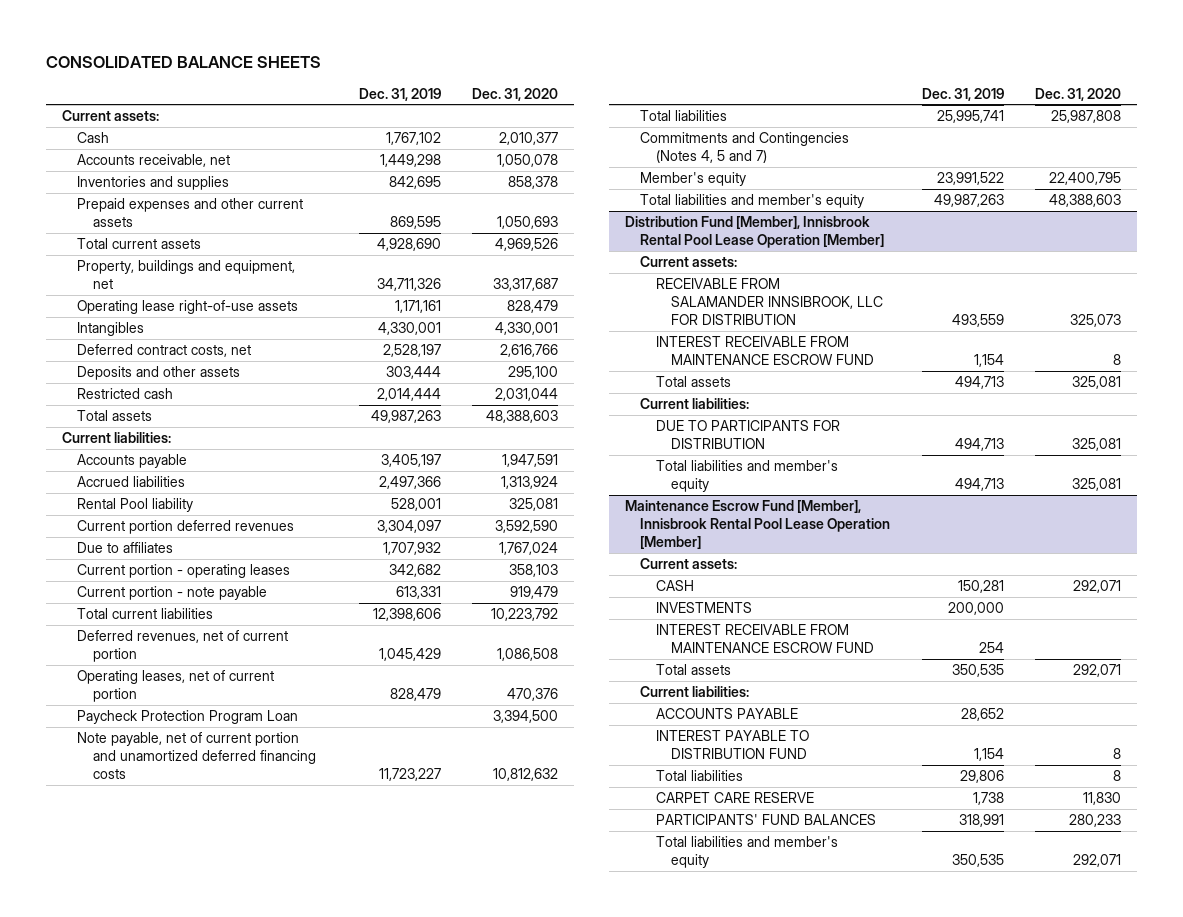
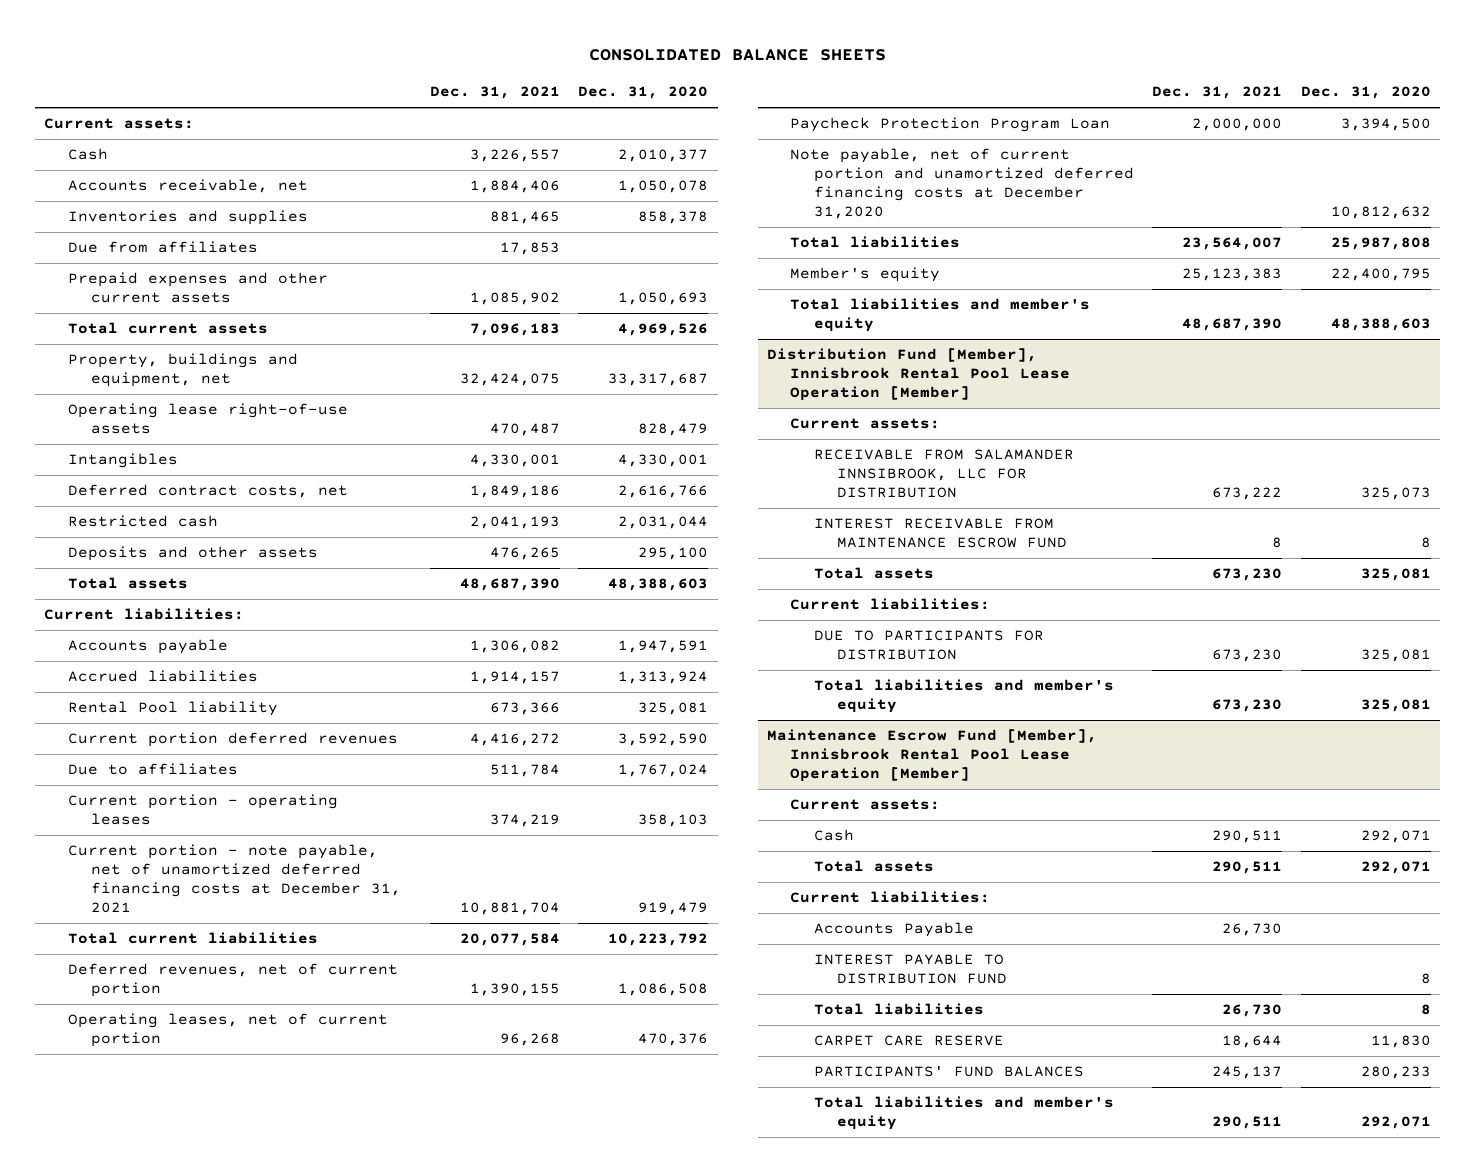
- | Dec. 31, 2019 | Dec. 31, 2020
+ | Dec. 31, 2021 | Dec. 31, 2020
+ Due from affiliates | 17,853 |
moved down: Deposits and other assets | 476,265 | 295,100
- Current portion - note payable | 613,331 | 919,479
+ Current portion - note payable, net of unamortized deferred financing costs at December 31, 2021 | 10,881,704 | 919,479
- Note payable, net of current portion and unamortized deferred financing costs | 11,723,227 | 10,812,632
+ Note payable, net of current portion and unamortized deferred financing costs at December 31,2020 | | 10,812,632
- Commitments and Contingencies (Notes 4, 5 and 7)
@ Maintenance Escrow Fund [Member], Innisbrook Rental Pool Lease Operation [Member]
- CASH | 150,281 | 292,071
- INVESTMENTS | 200,000 |
- INTEREST RECEIVABLE FROM MAINTENANCE ESCROW FUND | 254 |
+ Cash | 290,511 | 292,071
- ACCOUNTS PAYABLE | 28,652 |
+ Accounts Payable | 26,730 |

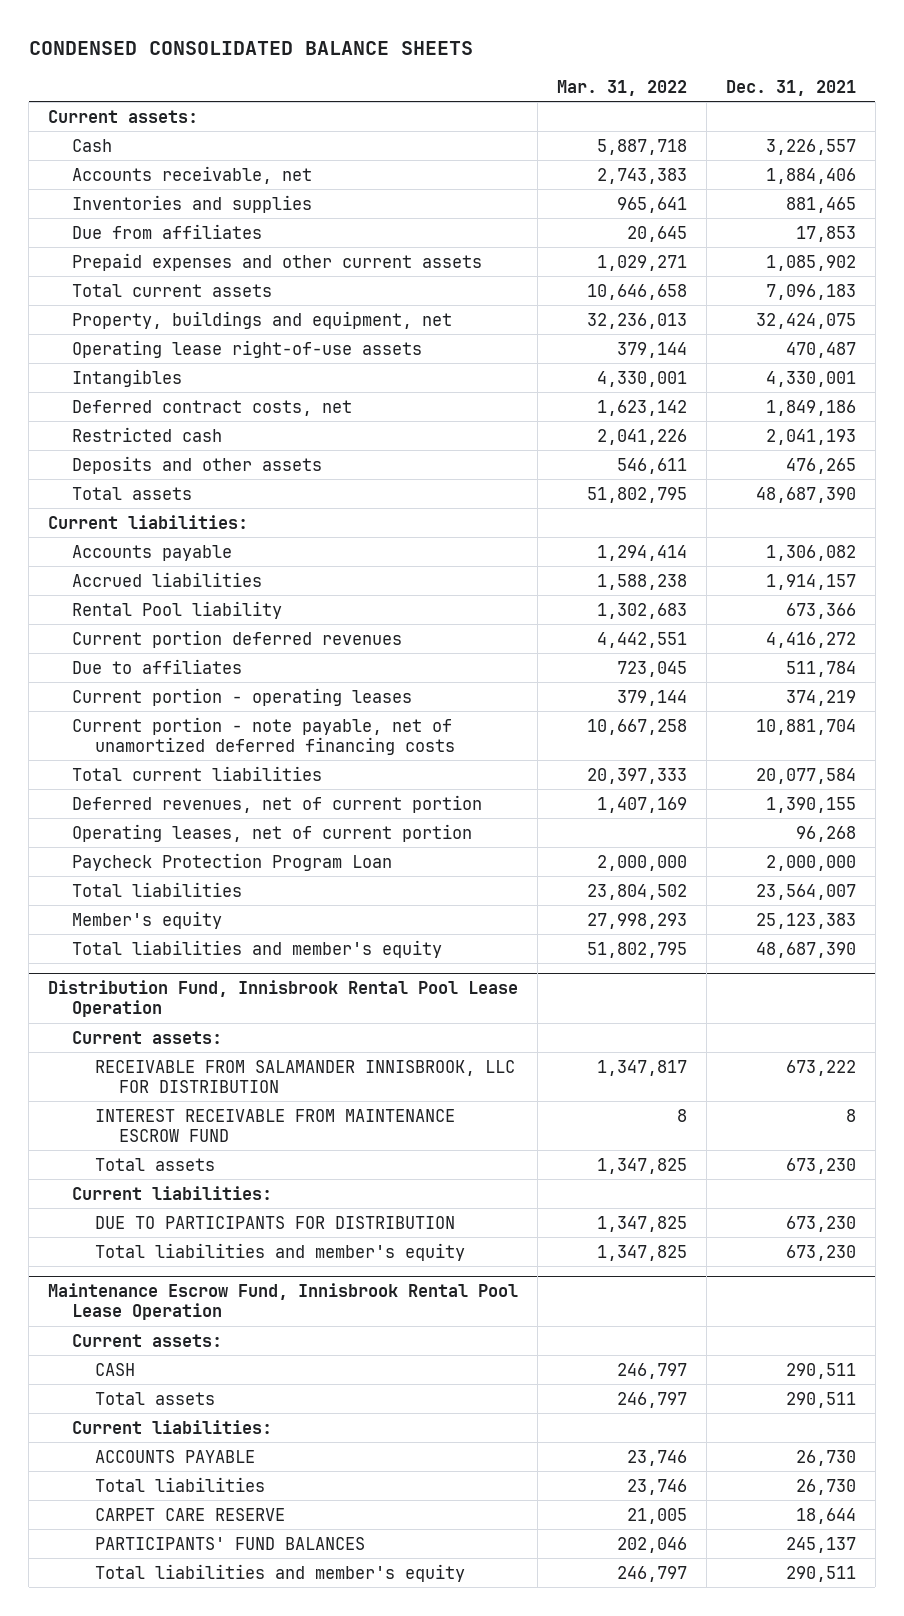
- CONSOLIDATED BALANCE SHEETS
+ CONDENSED CONSOLIDATED BALANCE SHEETS
- | Dec. 31, 2021 | Dec. 31, 2020
+ | Mar. 31, 2022 | Dec. 31, 2021
- Current portion - note payable, net of unamortized deferred financing costs at December 31, 2021 | 10,881,704 | 919,479
+ Current portion - note payable, net of unamortized deferred financing costs | 10,667,258 | 10,881,704
- Note payable, net of current portion and unamortized deferred financing costs at December 31,2020 | | 10,812,632
- Distribution Fund [Member], Innisbrook Rental Pool Lease Operation [Member]
+ Distribution Fund, Innisbrook Rental Pool Lease Operation
- RECEIVABLE FROM SALAMANDER INNSIBROOK, LLC FOR DISTRIBUTION | 673,222 | 325,073
+ RECEIVABLE FROM SALAMANDER INNISBROOK, LLC FOR DISTRIBUTION | 1,347,817 | 673,222
- Maintenance Escrow Fund [Member], Innisbrook Rental Pool Lease Operation [Member]
+ Maintenance Escrow Fund, Innisbrook Rental Pool Lease Operation
- Cash | 290,511 | 292,071
+ CASH | 246,797 | 290,511
- Accounts Payable | 26,730 |
- INTEREST PAYABLE TO DISTRIBUTION FUND | | 8
+ ACCOUNTS PAYABLE | 23,746 | 26,730

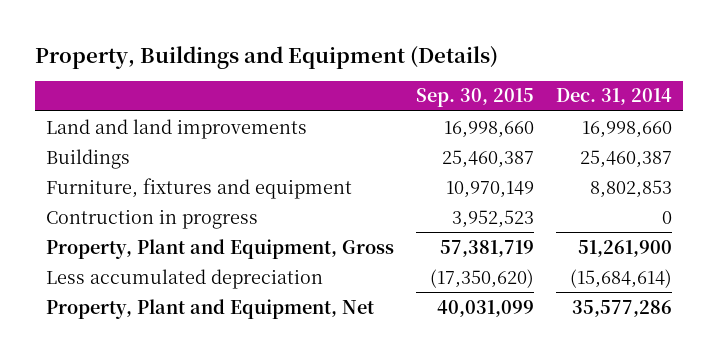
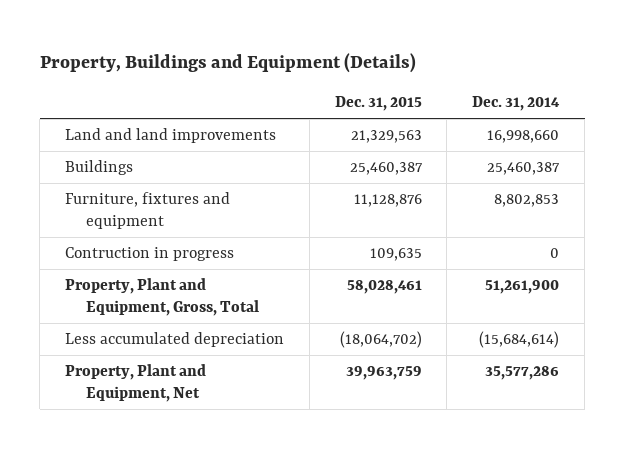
- | Sep. 30, 2015 | Dec. 31, 2014
+ | Dec. 31, 2015 | Dec. 31, 2014
- Property, Plant and Equipment, Gross | 57,381,719 | 51,261,900
+ Property, Plant and Equipment, Gross, Total | 58,028,461 | 51,261,900

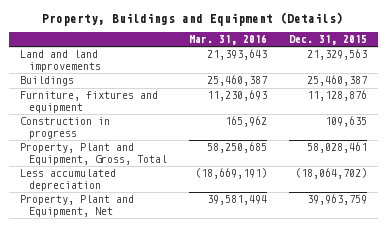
- | Dec. 31, 2015 | Dec. 31, 2014
+ | Mar. 31, 2016 | Dec. 31, 2015
- Contruction in progress | 109,635 | 0
+ Construction in progress | 165,962 | 109,635

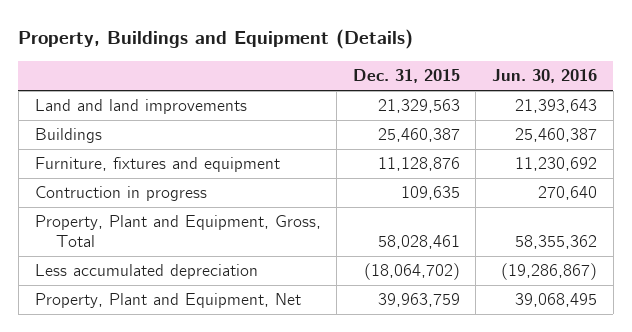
- | Mar. 31, 2016 | Dec. 31, 2015
+ | Dec. 31, 2015 | Jun. 30, 2016
- Construction in progress | 165,962 | 109,635
+ Contruction in progress | 109,635 | 270,640

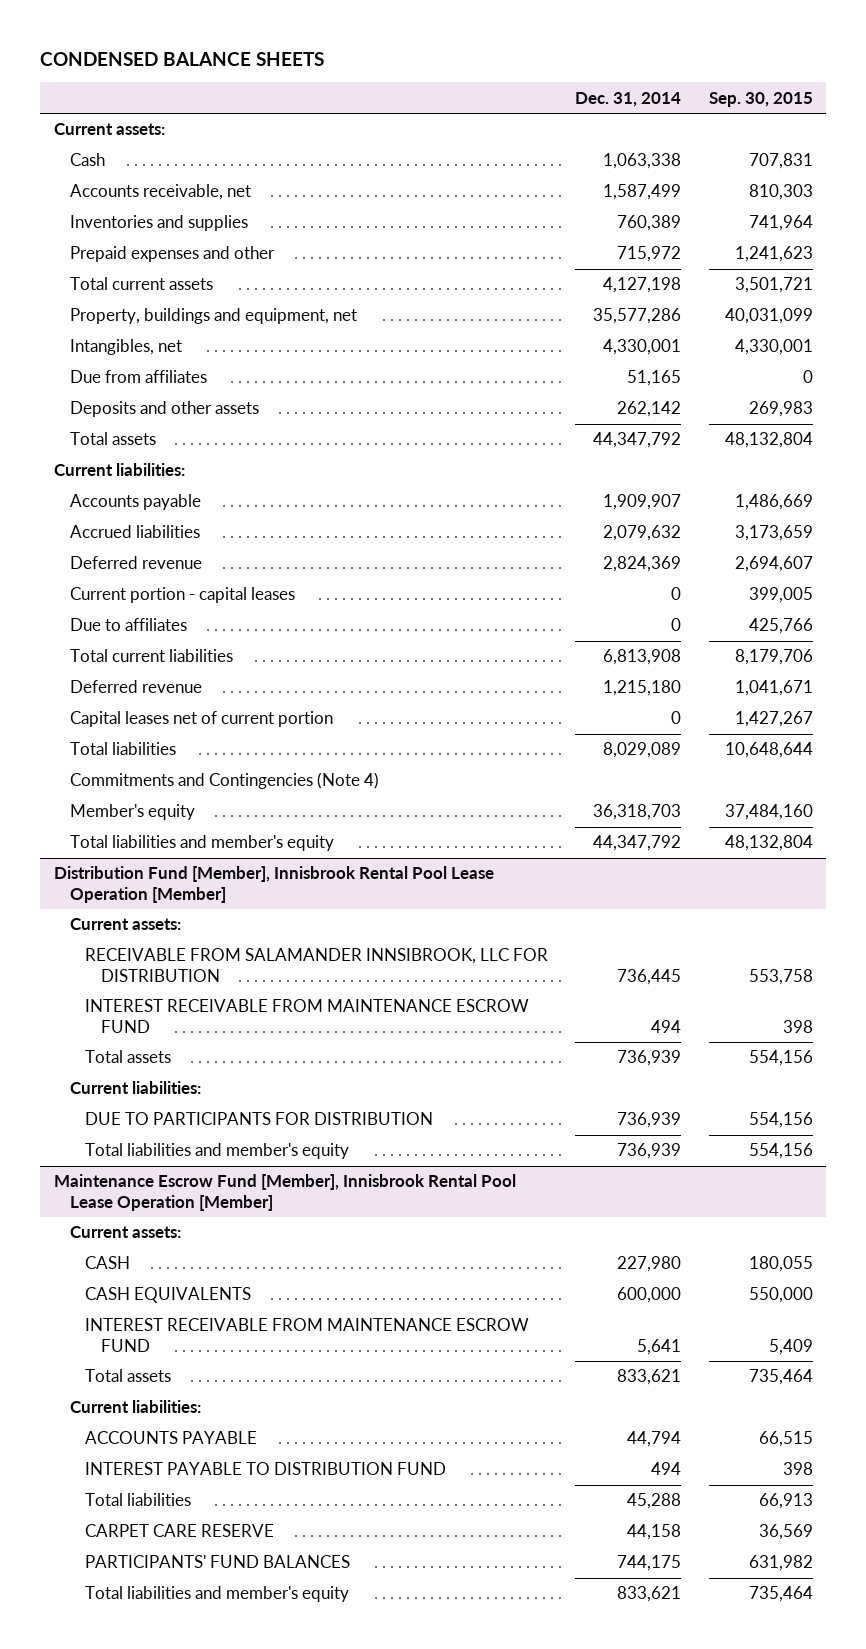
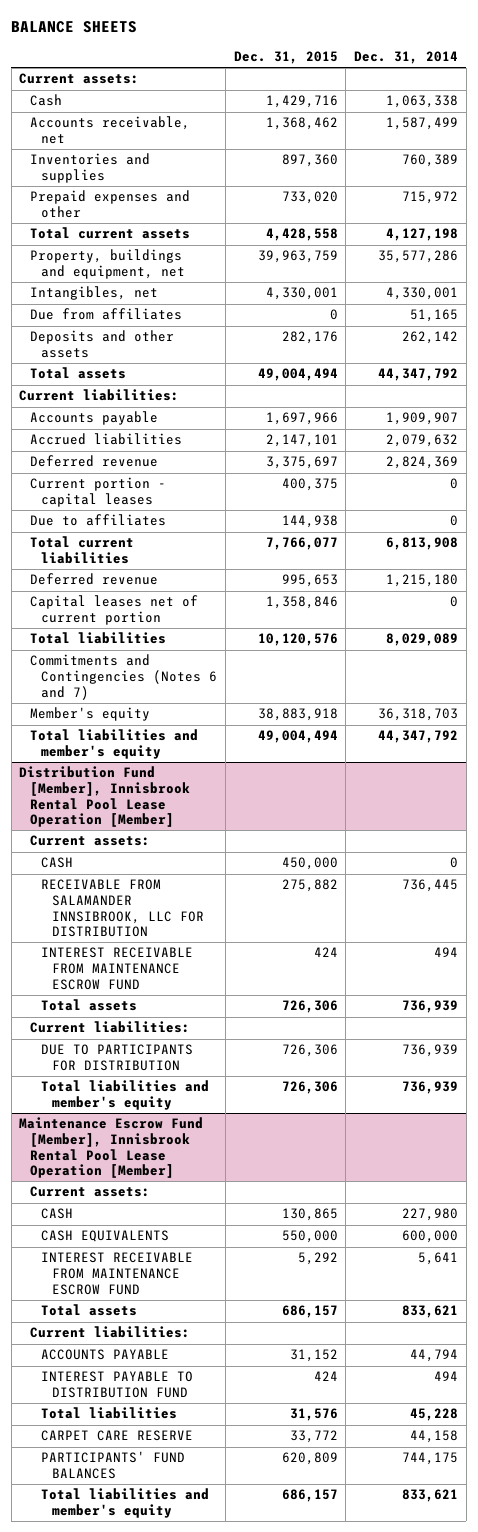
- CONDENSED BALANCE SHEETS
+ BALANCE SHEETS
- | Dec. 31, 2014 | Sep. 30, 2015
+ | Dec. 31, 2015 | Dec. 31, 2014
- Commitments and Contingencies (Note 4)
+ Commitments and Contingencies (Notes 6 and 7)
@ Distribution Fund [Member], Innisbrook Rental Pool Lease Operation [Member]
+ CASH | 450,000 | 0
@ Maintenance Escrow Fund [Member], Innisbrook Rental Pool Lease Operation [Member]
- Total liabilities | 45,288 | 66,913
+ Total liabilities | 31,576 | 45,228

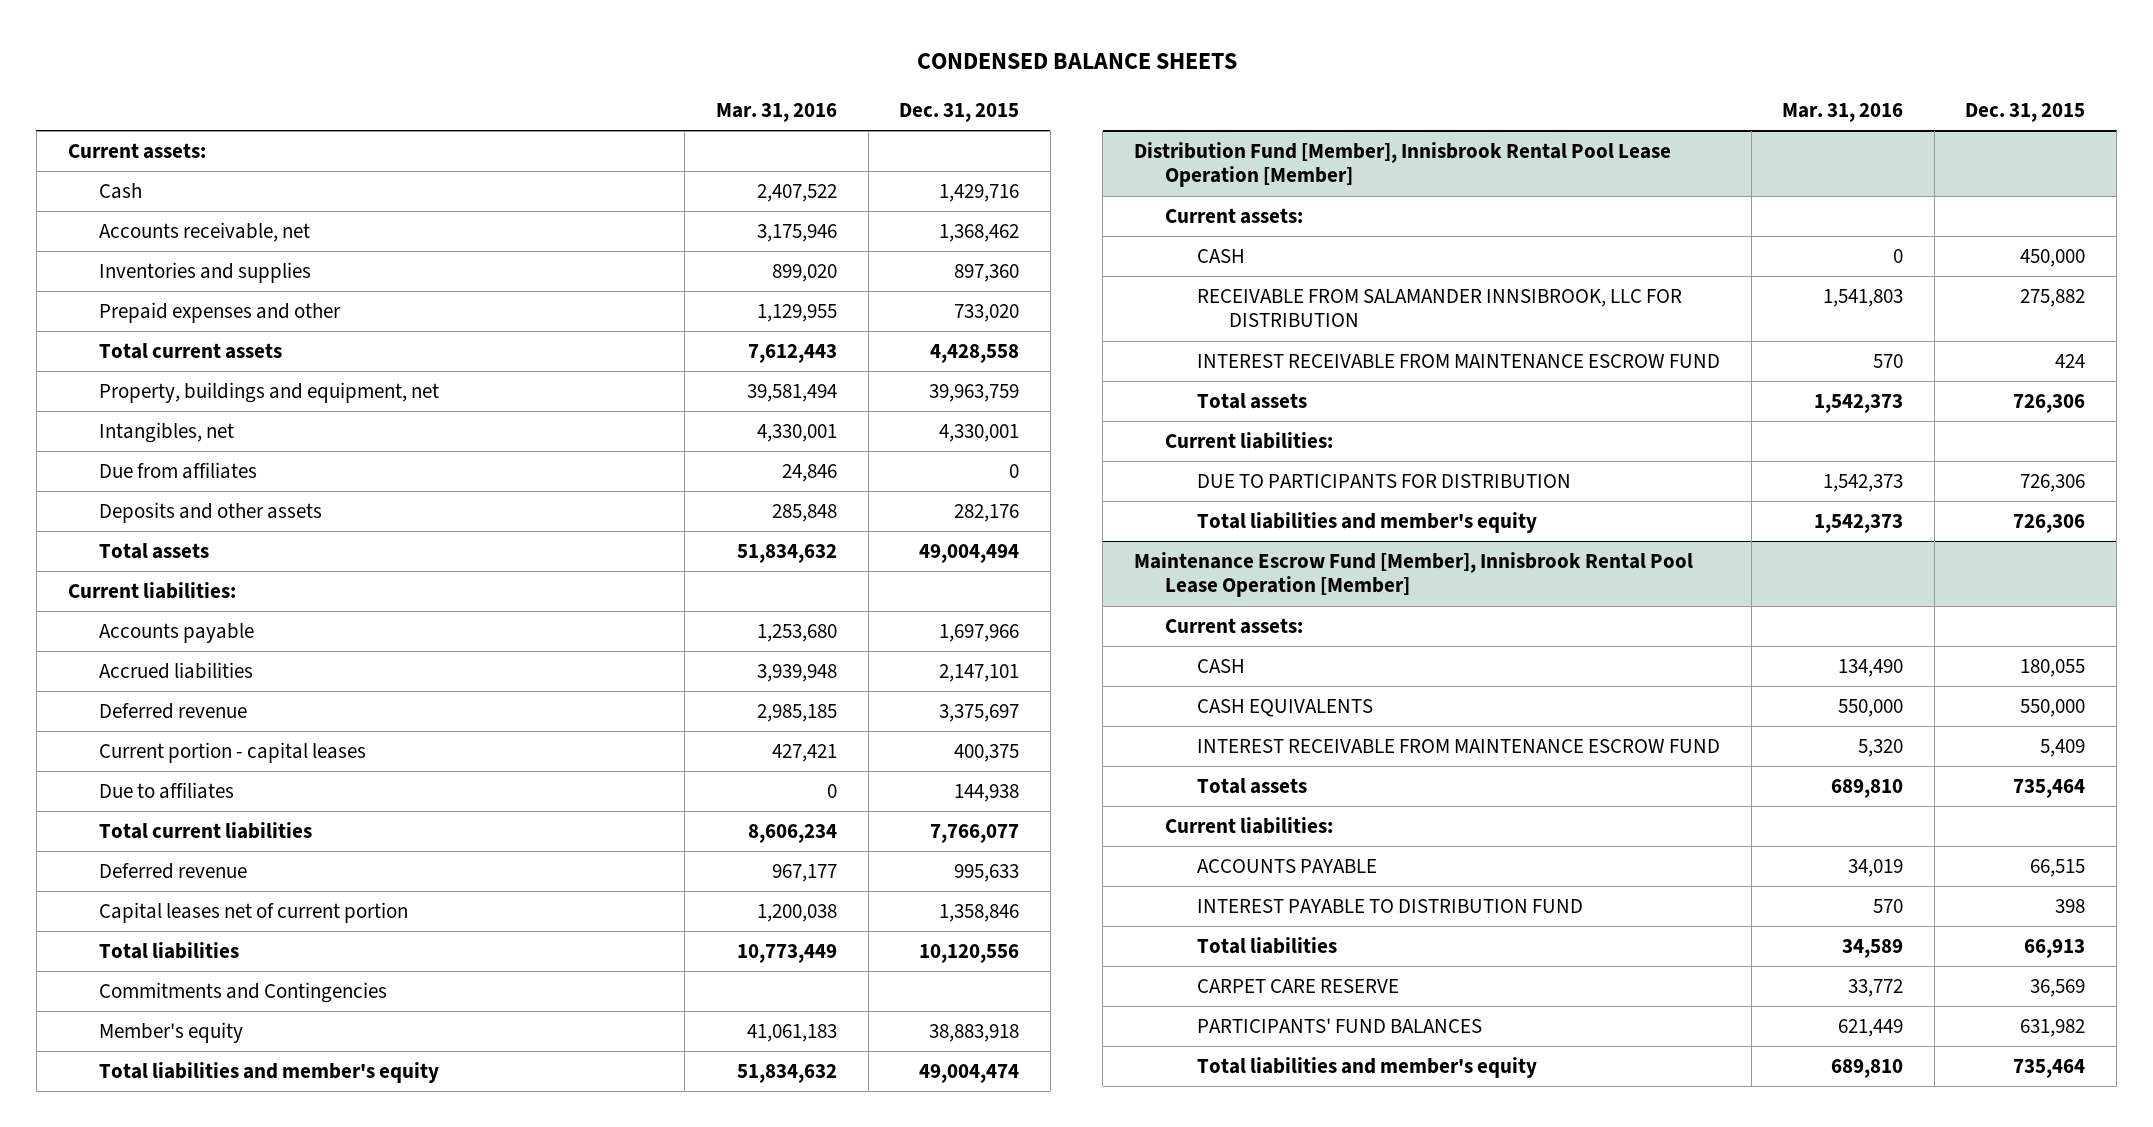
- BALANCE SHEETS
+ CONDENSED BALANCE SHEETS
- | Dec. 31, 2015 | Dec. 31, 2014
+ | Mar. 31, 2016 | Dec. 31, 2015
- Deferred revenue | 995,653 | 1,215,180
+ Deferred revenue | 967,177 | 995,633
- Total liabilities | 10,120,576 | 8,029,089
- Commitments and Contingencies (Notes 6 and 7)
+ Total liabilities | 10,773,449 | 10,120,556
+ Commitments and Contingencies
- Total liabilities and member's equity | 49,004,494 | 44,347,792
+ Total liabilities and member's equity | 51,834,632 | 49,004,474
@ Maintenance Escrow Fund [Member], Innisbrook Rental Pool Lease Operation [Member]
- CASH | 130,865 | 227,980
+ CASH | 134,490 | 180,055
- INTEREST RECEIVABLE FROM MAINTENANCE ESCROW FUND | 5,292 | 5,641
- Total assets | 686,157 | 833,621
+ INTEREST RECEIVABLE FROM MAINTENANCE ESCROW FUND | 5,320 | 5,409
+ Total assets | 689,810 | 735,464
- ACCOUNTS PAYABLE | 31,152 | 44,794
- INTEREST PAYABLE TO DISTRIBUTION FUND | 424 | 494
- Total liabilities | 31,576 | 45,228
- CARPET CARE RESERVE | 33,772 | 44,158
- PARTICIPANTS' FUND BALANCES | 620,809 | 744,175
- Total liabilities and member's equity | 686,157 | 833,621
+ ACCOUNTS PAYABLE | 34,019 | 66,515
+ INTEREST PAYABLE TO DISTRIBUTION FUND | 570 | 398
+ Total liabilities | 34,589 | 66,913
+ CARPET CARE RESERVE | 33,772 | 36,569
+ PARTICIPANTS' FUND BALANCES | 621,449 | 631,982
+ Total liabilities and member's equity | 689,810 | 735,464

